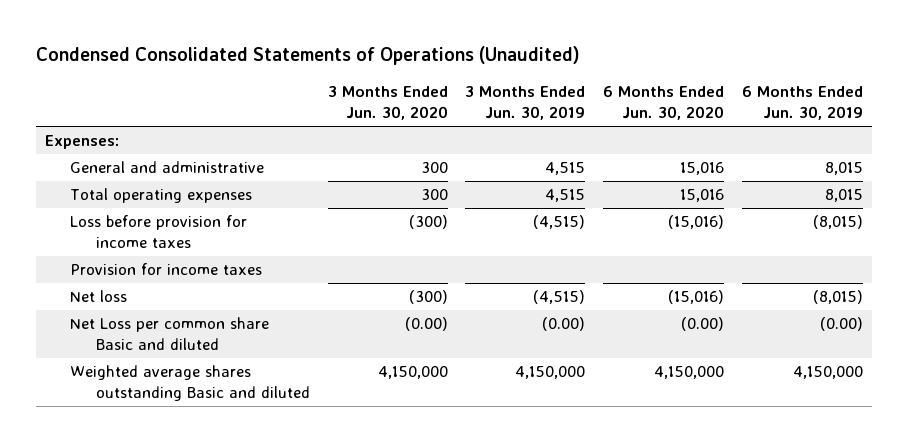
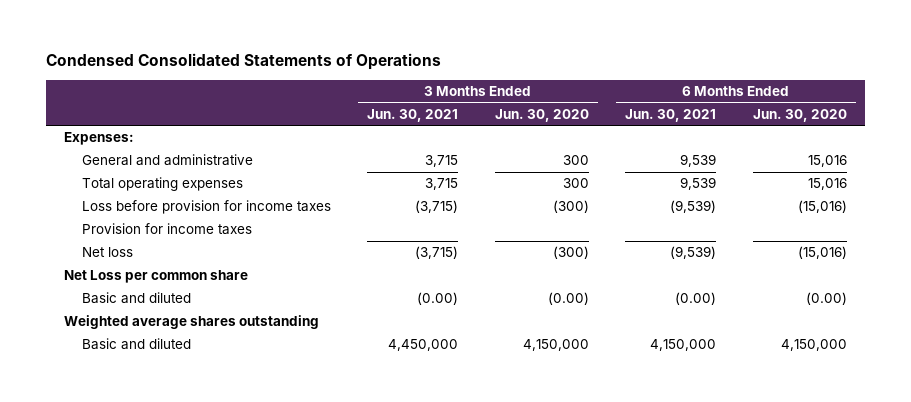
- Condensed Consolidated Statements of Operations (Unaudited)
+ Condensed Consolidated Statements of Operations
- | 3 Months Ended Jun. 30, 2020 | 3 Months Ended Jun. 30, 2019 | 6 Months Ended Jun. 30, 2020 | 6 Months Ended Jun. 30, 2019
+ | 3 Months Ended Jun. 30, 2021 | 3 Months Ended Jun. 30, 2020 | 6 Months Ended Jun. 30, 2021 | 6 Months Ended Jun. 30, 2020
- Net Loss per common share Basic and diluted | (0.00) | (0.00) | (0.00) | (0.00)
- Weighted average shares outstanding Basic and diluted | 4,150,000 | 4,150,000 | 4,150,000 | 4,150,000
+ Net Loss per common share
+ Basic and diluted | (0.00) | (0.00) | (0.00) | (0.00)
+ Weighted average shares outstanding
+ Basic and diluted | 4,450,000 | 4,150,000 | 4,150,000 | 4,150,000

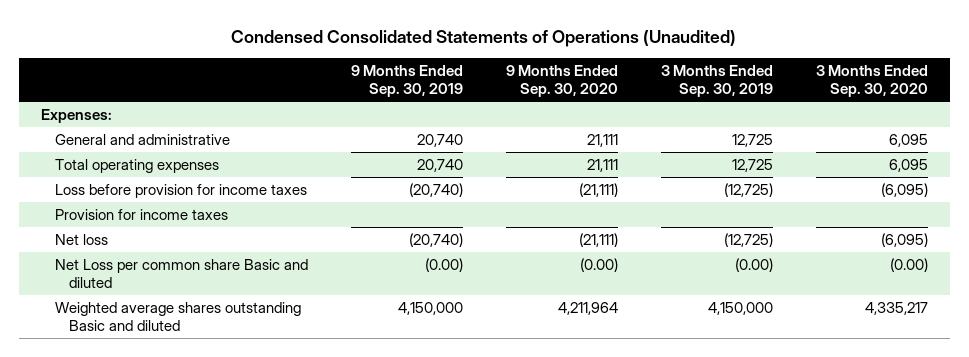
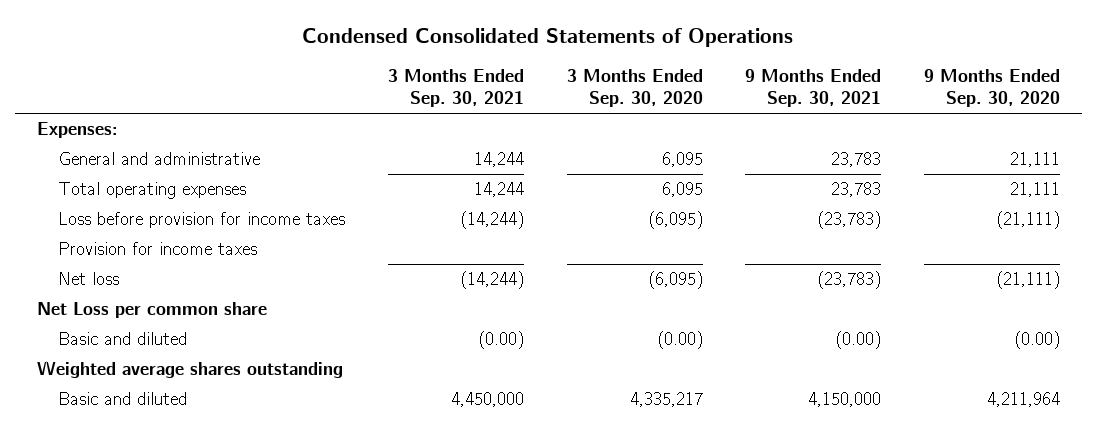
- Condensed Consolidated Statements of Operations (Unaudited)
+ Condensed Consolidated Statements of Operations
- | 9 Months Ended Sep. 30, 2019 | 9 Months Ended Sep. 30, 2020 | 3 Months Ended Sep. 30, 2019 | 3 Months Ended Sep. 30, 2020
+ | 3 Months Ended Sep. 30, 2021 | 3 Months Ended Sep. 30, 2020 | 9 Months Ended Sep. 30, 2021 | 9 Months Ended Sep. 30, 2020
- Net Loss per common share Basic and diluted | (0.00) | (0.00) | (0.00) | (0.00)
- Weighted average shares outstanding Basic and diluted | 4,150,000 | 4,211,964 | 4,150,000 | 4,335,217
+ Net Loss per common share
+ Basic and diluted | (0.00) | (0.00) | (0.00) | (0.00)
+ Weighted average shares outstanding
+ Basic and diluted | 4,450,000 | 4,335,217 | 4,150,000 | 4,211,964

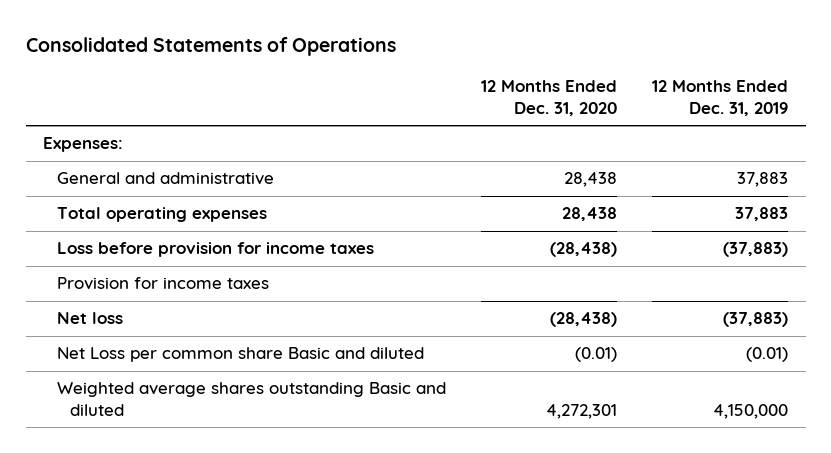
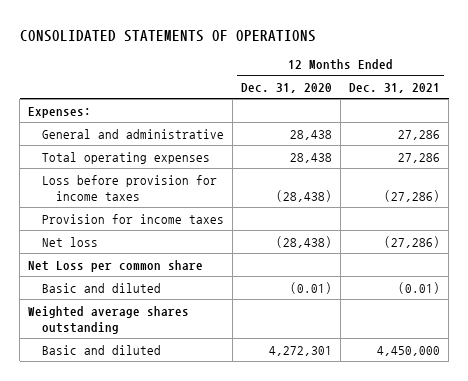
- Consolidated Statements of Operations
+ CONSOLIDATED STATEMENTS OF OPERATIONS
- | 12 Months Ended Dec. 31, 2020 | 12 Months Ended Dec. 31, 2019
+ | 12 Months Ended Dec. 31, 2020 | 12 Months Ended Dec. 31, 2021
- Net Loss per common share Basic and diluted | (0.01) | (0.01)
- Weighted average shares outstanding Basic and diluted | 4,272,301 | 4,150,000
+ Net Loss per common share
+ Basic and diluted | (0.01) | (0.01)
+ Weighted average shares outstanding
+ Basic and diluted | 4,272,301 | 4,450,000

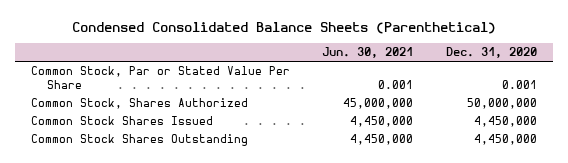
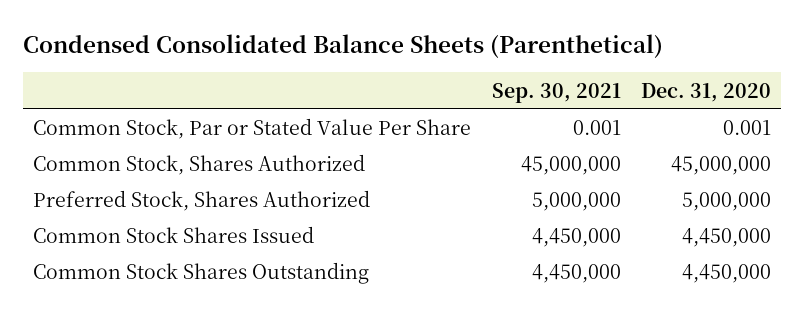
- | Jun. 30, 2021 | Dec. 31, 2020
+ | Sep. 30, 2021 | Dec. 31, 2020
- Common Stock, Shares Authorized | 45,000,000 | 50,000,000
+ Common Stock, Shares Authorized | 45,000,000 | 45,000,000
+ Preferred Stock, Shares Authorized | 5,000,000 | 5,000,000

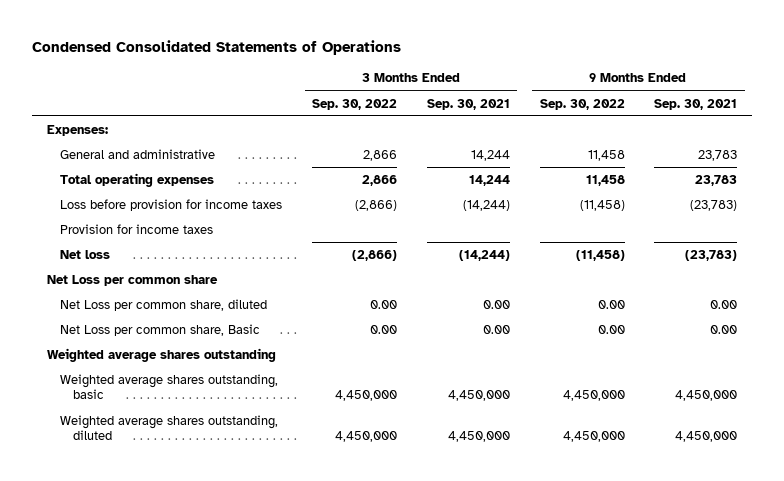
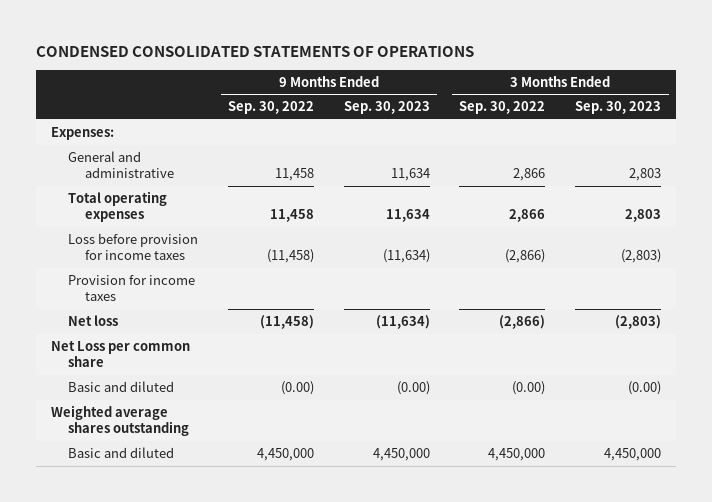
- Condensed Consolidated Statements of Operations
+ CONDENSED CONSOLIDATED STATEMENTS OF OPERATIONS
- | 3 Months Ended Sep. 30, 2022 | 3 Months Ended Sep. 30, 2021 | 9 Months Ended Sep. 30, 2022 | 9 Months Ended Sep. 30, 2021
+ | 9 Months Ended Sep. 30, 2022 | 9 Months Ended Sep. 30, 2023 | 3 Months Ended Sep. 30, 2022 | 3 Months Ended Sep. 30, 2023
- Net Loss per common share, diluted | 0.00 | 0.00 | 0.00 | 0.00
- Net Loss per common share, Basic | 0.00 | 0.00 | 0.00 | 0.00
+ Basic and diluted | (0.00) | (0.00) | (0.00) | (0.00)
- Weighted average shares outstanding, basic | 4,450,000 | 4,450,000 | 4,450,000 | 4,450,000
- Weighted average shares outstanding, diluted | 4,450,000 | 4,450,000 | 4,450,000 | 4,450,000
+ Basic and diluted | 4,450,000 | 4,450,000 | 4,450,000 | 4,450,000

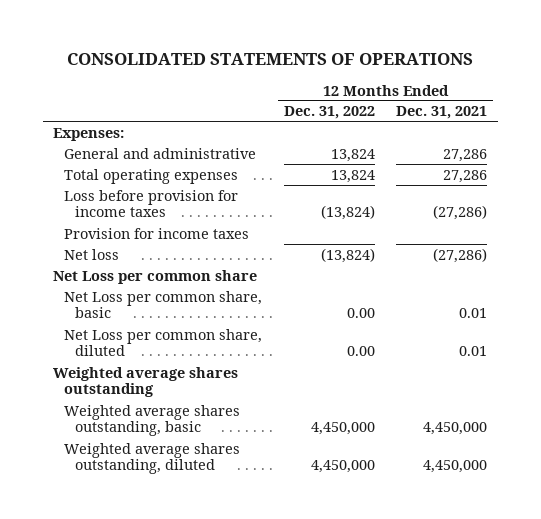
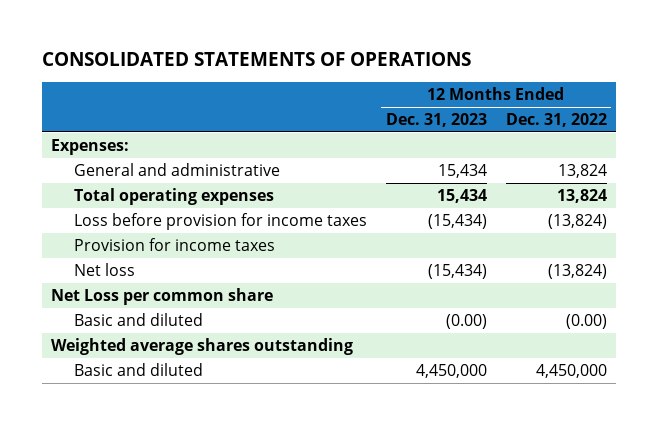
- | 12 Months Ended Dec. 31, 2022 | 12 Months Ended Dec. 31, 2021
+ | 12 Months Ended Dec. 31, 2023 | 12 Months Ended Dec. 31, 2022
- Net Loss per common share, basic | 0.00 | 0.01
- Net Loss per common share, diluted | 0.00 | 0.01
+ Basic and diluted | (0.00) | (0.00)
- Weighted average shares outstanding, basic | 4,450,000 | 4,450,000
- Weighted average shares outstanding, diluted | 4,450,000 | 4,450,000
+ Basic and diluted | 4,450,000 | 4,450,000

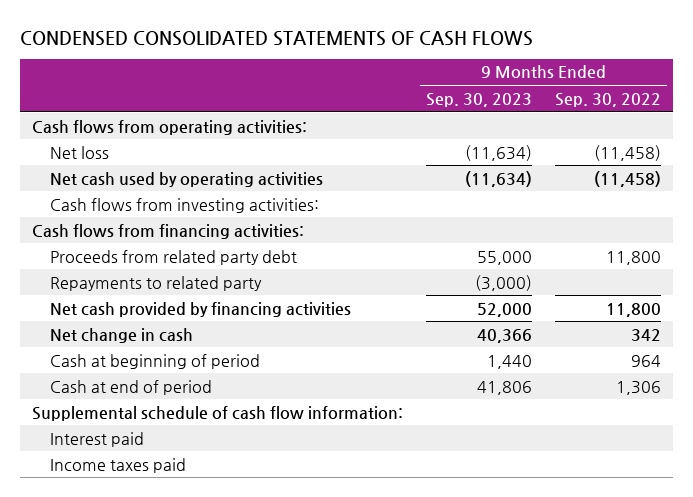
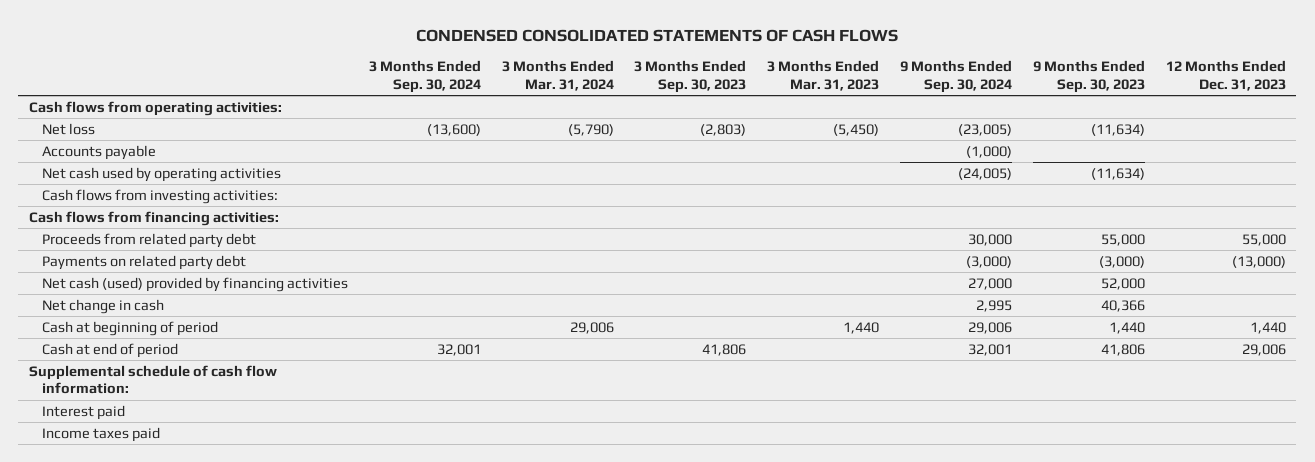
- | 9 Months Ended Sep. 30, 2023 | 9 Months Ended Sep. 30, 2022
+ | 3 Months Ended Sep. 30, 2024 | 3 Months Ended Mar. 31, 2024 | 3 Months Ended Sep. 30, 2023 | 3 Months Ended Mar. 31, 2023 | 9 Months Ended Sep. 30, 2024 | 9 Months Ended Sep. 30, 2023 | 12 Months Ended Dec. 31, 2023
+ Accounts payable | | | | | (1,000) | |
- Repayments to related party | (3,000) |
- Net cash provided by financing activities | 52,000 | 11,800
+ Payments on related party debt | | | | | (3,000) | (3,000) | (13,000)
+ Net cash (used) provided by financing activities | | | | | 27,000 | 52,000 |

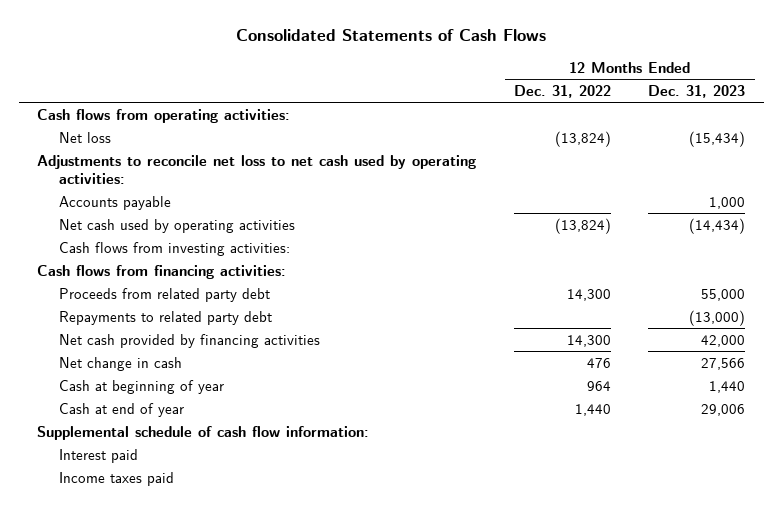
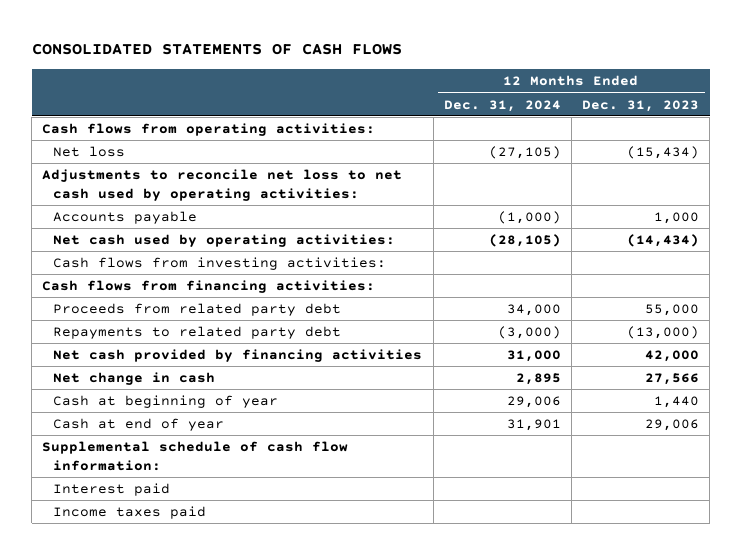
- Consolidated Statements of Cash Flows
+ CONSOLIDATED STATEMENTS OF CASH FLOWS
- | 12 Months Ended Dec. 31, 2022 | 12 Months Ended Dec. 31, 2023
+ | 12 Months Ended Dec. 31, 2024 | 12 Months Ended Dec. 31, 2023
- Net cash used by operating activities | (13,824) | (14,434)
+ Net cash used by operating activities: | (28,105) | (14,434)

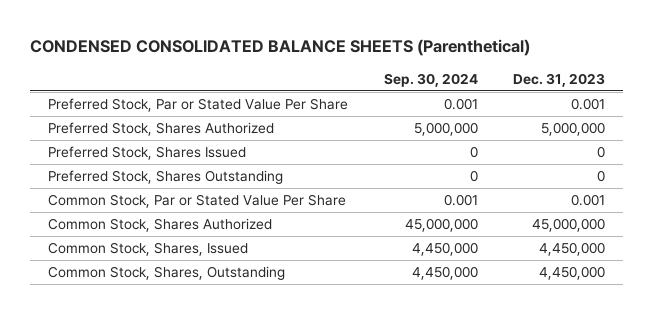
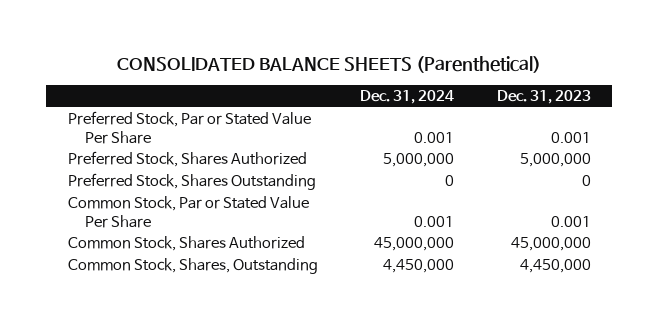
- CONDENSED CONSOLIDATED BALANCE SHEETS (Parenthetical)
+ CONSOLIDATED BALANCE SHEETS (Parenthetical)
- | Sep. 30, 2024 | Dec. 31, 2023
+ | Dec. 31, 2024 | Dec. 31, 2023
- Preferred Stock, Shares Issued | 0 | 0
- Common Stock, Shares, Issued | 4,450,000 | 4,450,000

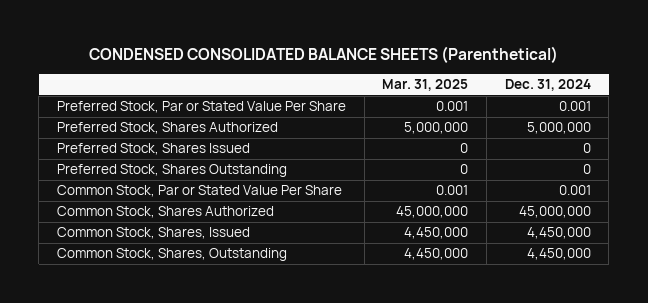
- CONSOLIDATED BALANCE SHEETS (Parenthetical)
+ CONDENSED CONSOLIDATED BALANCE SHEETS (Parenthetical)
- | Dec. 31, 2024 | Dec. 31, 2023
+ | Mar. 31, 2025 | Dec. 31, 2024
+ Preferred Stock, Shares Issued | 0 | 0
+ Common Stock, Shares, Issued | 4,450,000 | 4,450,000

